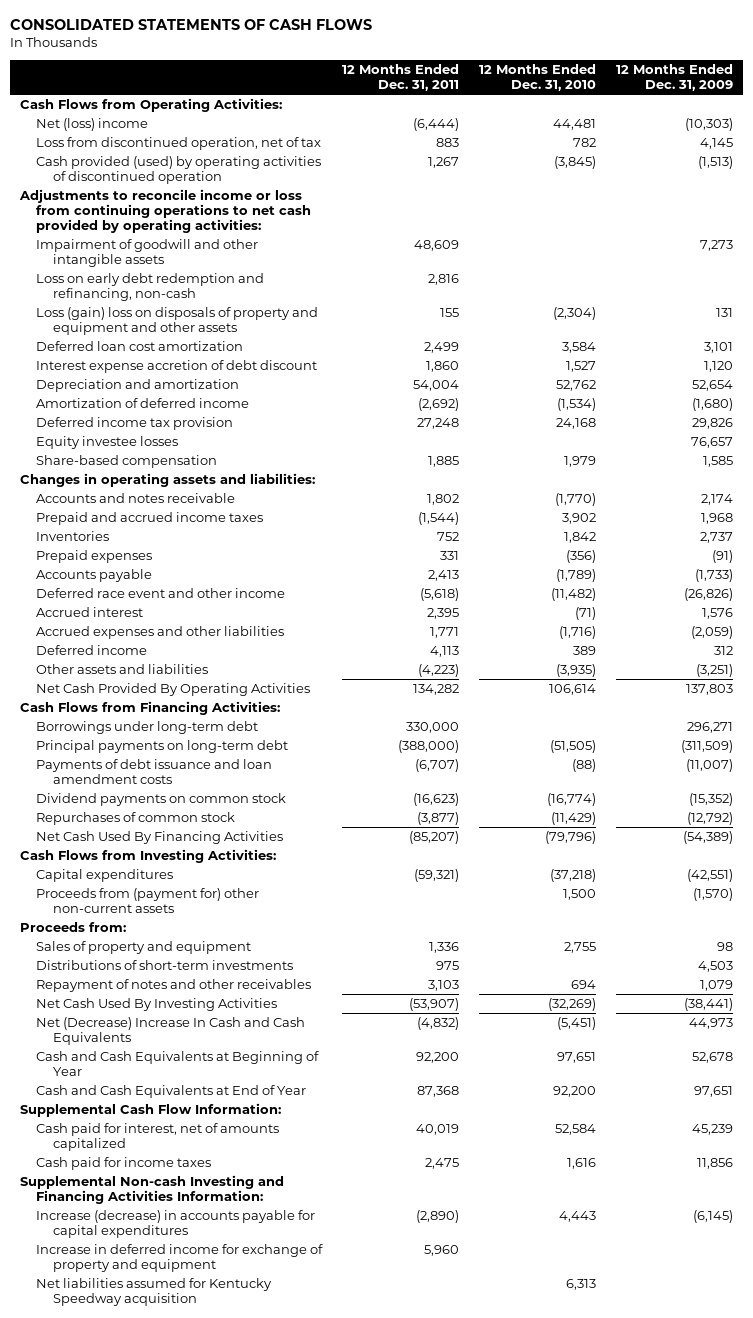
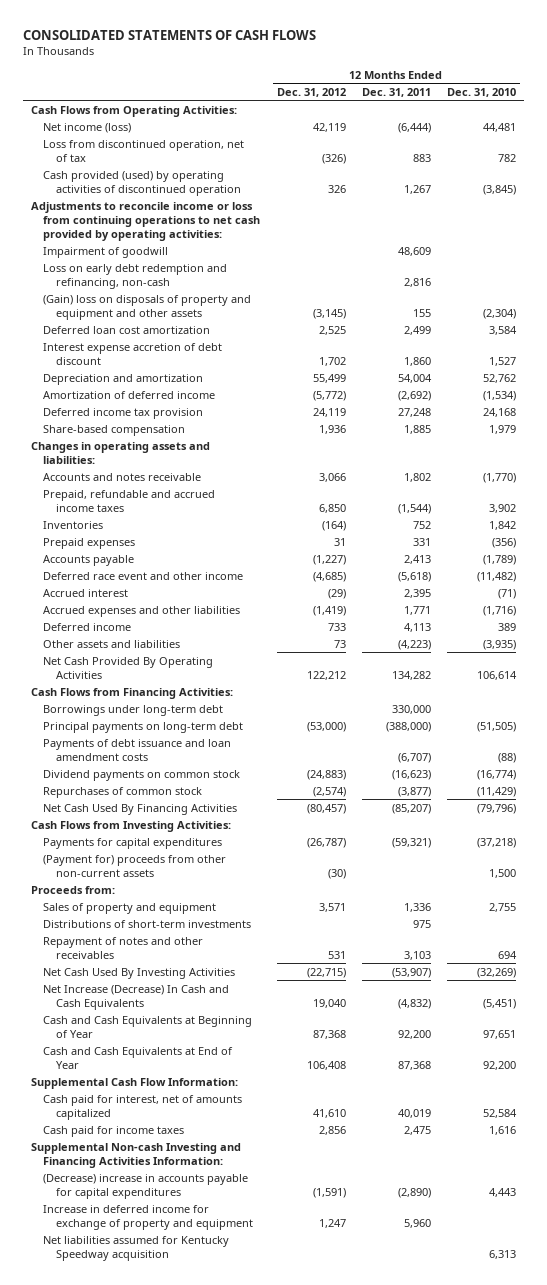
- | 12 Months Ended Dec. 31, 2011 | 12 Months Ended Dec. 31, 2010 | 12 Months Ended Dec. 31, 2009
+ | 12 Months Ended Dec. 31, 2012 | 12 Months Ended Dec. 31, 2011 | 12 Months Ended Dec. 31, 2010
- Net (loss) income | (6,444) | 44,481 | (10,303)
+ Net income (loss) | 42,119 | (6,444) | 44,481
- Impairment of goodwill and other intangible assets | 48,609 | | 7,273
+ Impairment of goodwill | | 48,609 |
- Loss (gain) loss on disposals of property and equipment and other assets | 155 | (2,304) | 131
+ (Gain) loss on disposals of property and equipment and other assets | (3,145) | 155 | (2,304)
- Equity investee losses | | | 76,657
- Prepaid and accrued income taxes | (1,544) | 3,902 | 1,968
+ Prepaid, refundable and accrued income taxes | 6,850 | (1,544) | 3,902
- Capital expenditures | (59,321) | (37,218) | (42,551)
- Proceeds from (payment for) other non-current assets | | 1,500 | (1,570)
+ Payments for capital expenditures | (26,787) | (59,321) | (37,218)
+ (Payment for) proceeds from other non-current assets | (30) | | 1,500
- Net (Decrease) Increase In Cash and Cash Equivalents | (4,832) | (5,451) | 44,973
+ Net Increase (Decrease) In Cash and Cash Equivalents | 19,040 | (4,832) | (5,451)
- Increase (decrease) in accounts payable for capital expenditures | (2,890) | 4,443 | (6,145)
+ (Decrease) increase in accounts payable for capital expenditures | (1,591) | (2,890) | 4,443

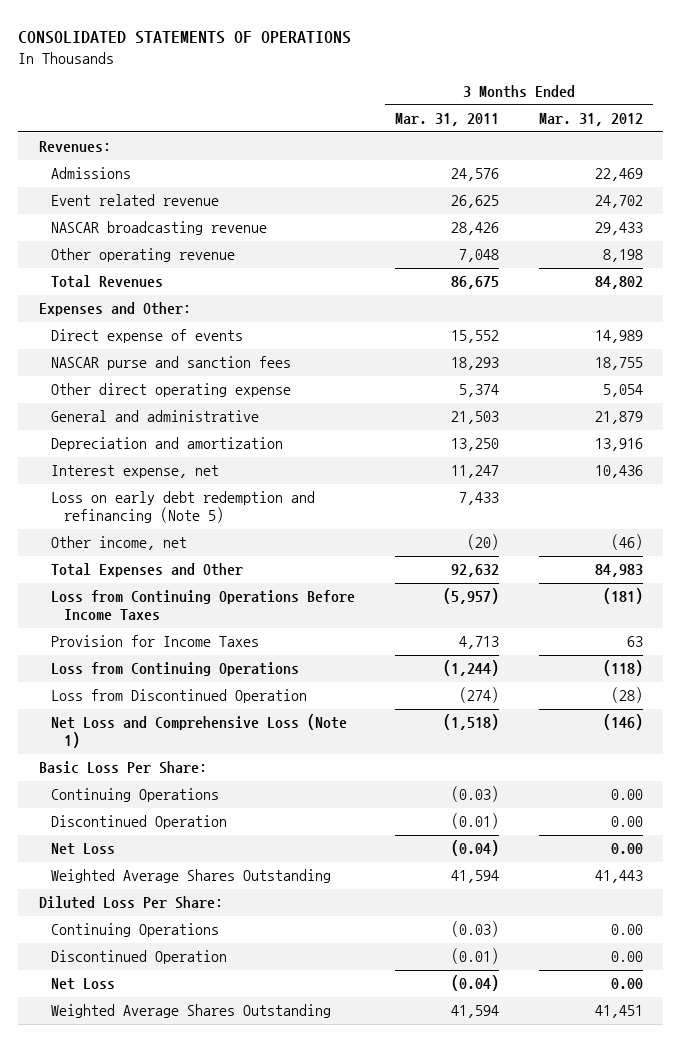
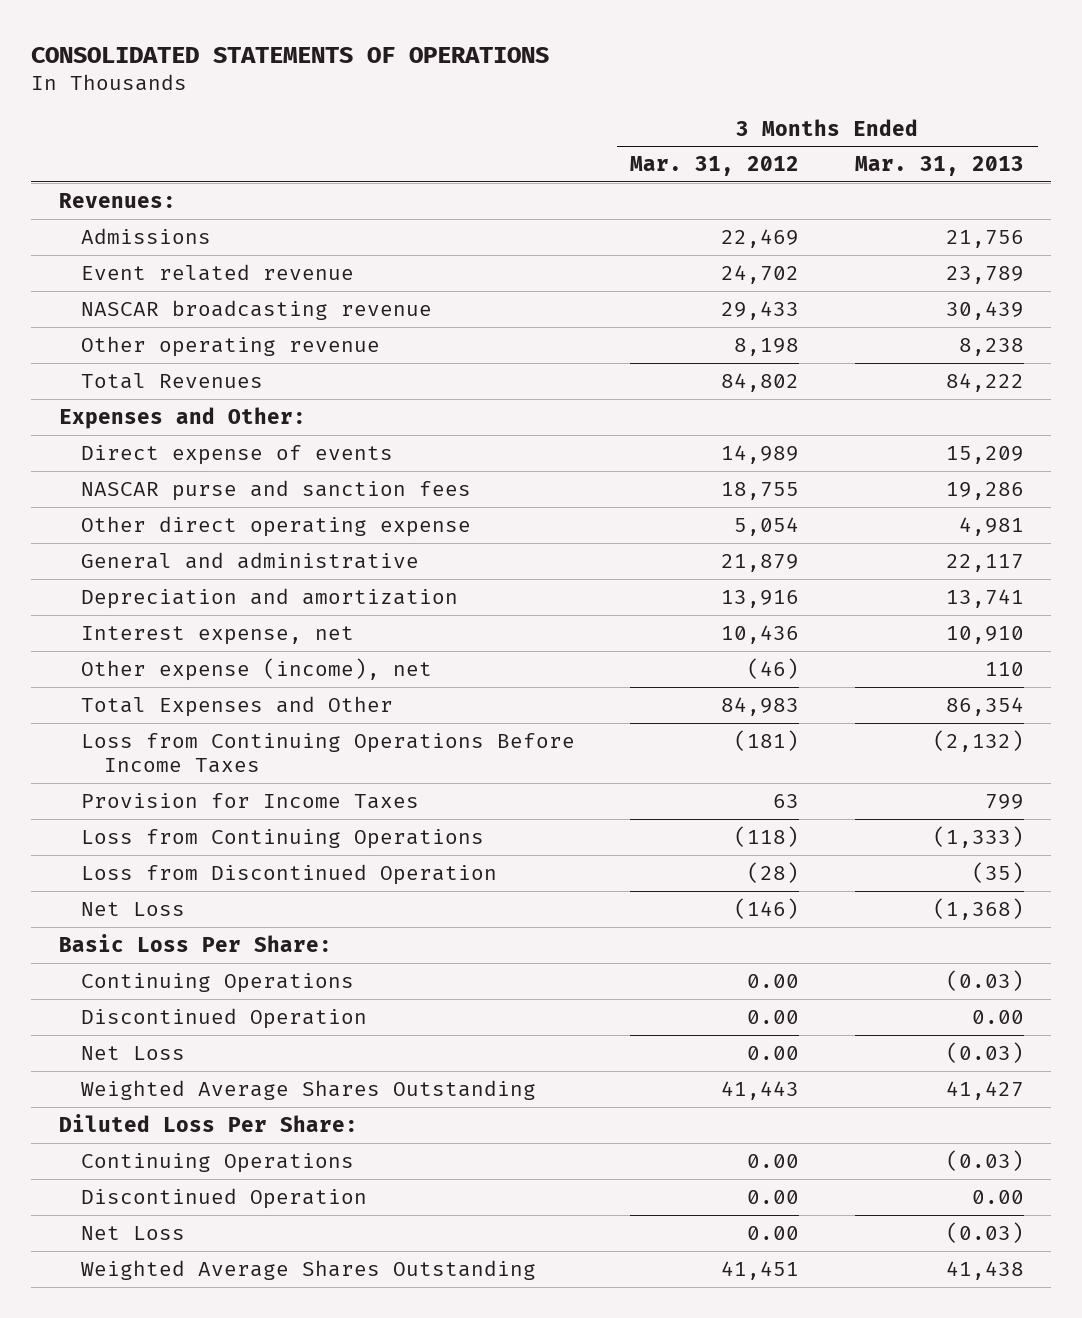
- | 3 Months Ended Mar. 31, 2011 | 3 Months Ended Mar. 31, 2012
+ | 3 Months Ended Mar. 31, 2012 | 3 Months Ended Mar. 31, 2013
- Loss on early debt redemption and refinancing (Note 5) | 7,433 |
- Other income, net | (20) | (46)
+ Other expense (income), net | (46) | 110
- Net Loss and Comprehensive Loss (Note 1) | (1,518) | (146)
+ Net Loss | (146) | (1,368)

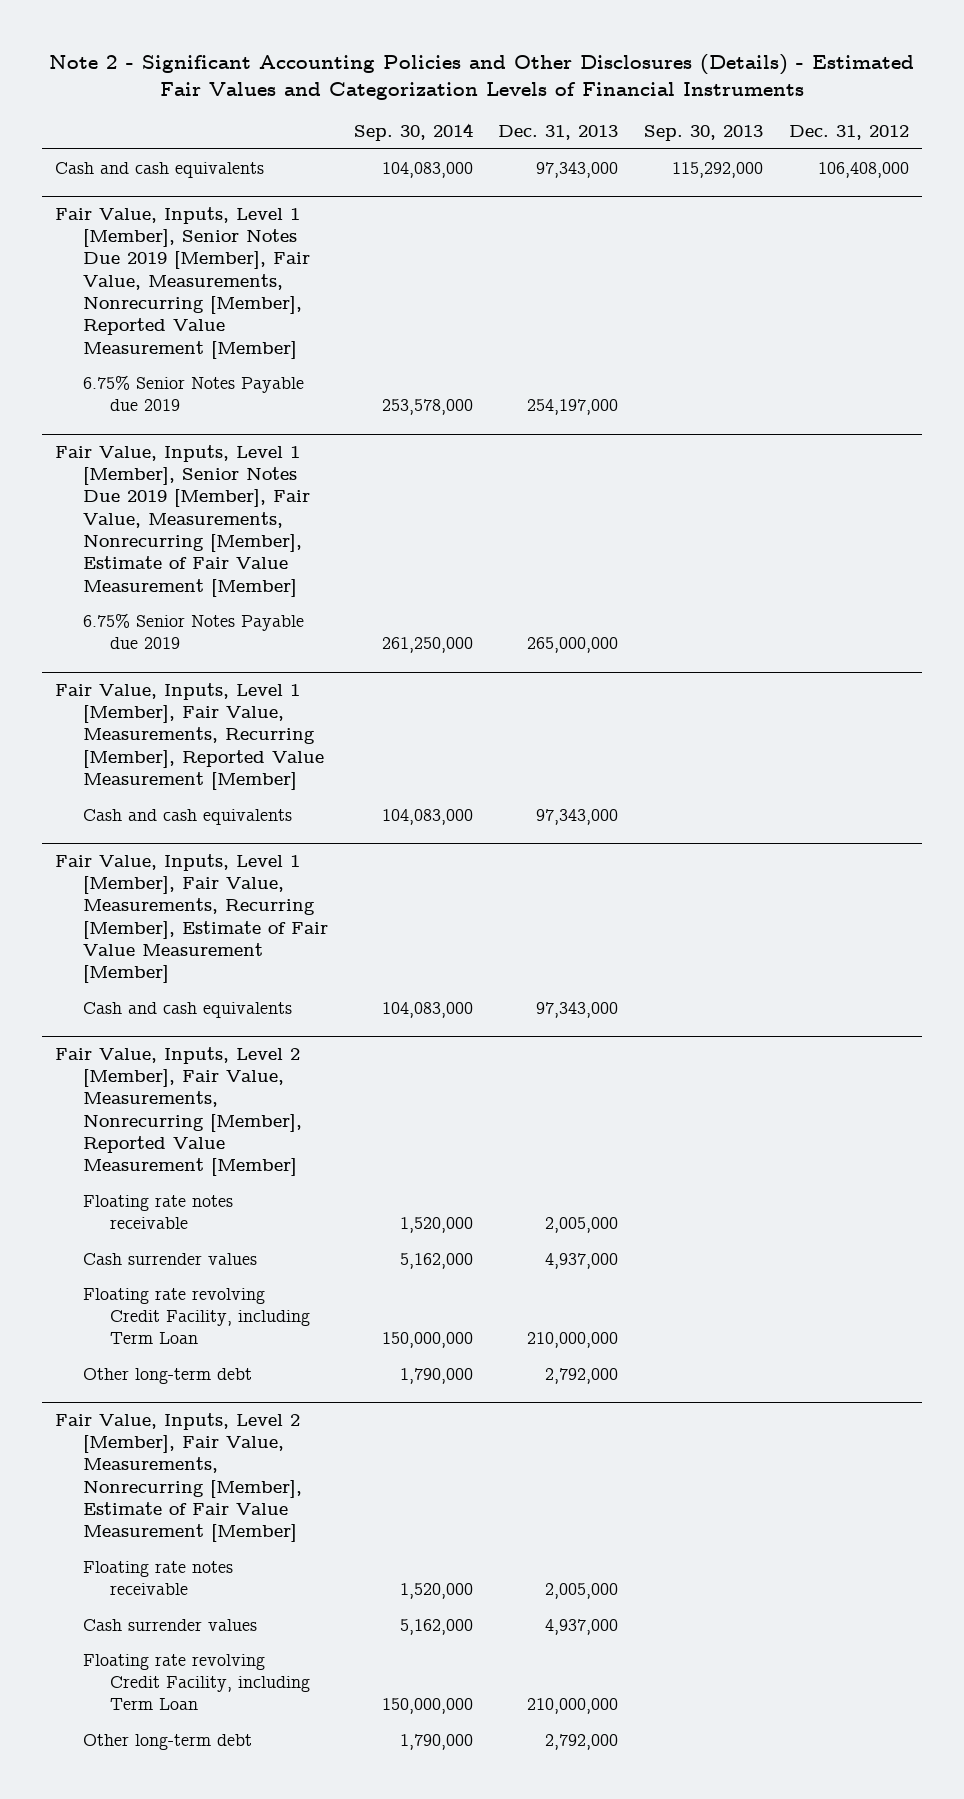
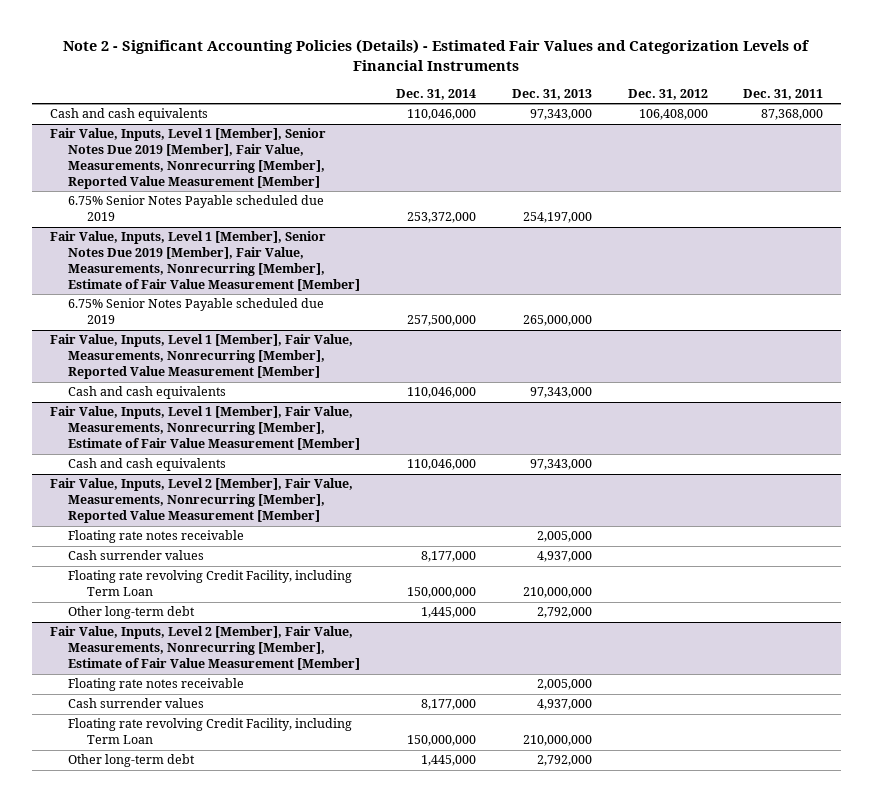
- Note 2 - Significant Accounting Policies and Other Disclosures (Details) - Estimated Fair Values and Categorization Levels of Financial Instruments
+ Note 2 - Significant Accounting Policies (Details) - Estimated Fair Values and Categorization Levels of Financial Instruments
- | Sep. 30, 2014 | Dec. 31, 2013 | Sep. 30, 2013 | Dec. 31, 2012
+ | Dec. 31, 2014 | Dec. 31, 2013 | Dec. 31, 2012 | Dec. 31, 2011
@ Fair Value, Inputs, Level 1 [Member], Senior Notes Due 2019 [Member], Fair Value, Measurements, Nonrecurring [Member], Reported Value Measurement [Member]
- 6.75% Senior Notes Payable due 2019 | 253,578,000 | 254,197,000 | |
+ 6.75% Senior Notes Payable scheduled due 2019 | 253,372,000 | 254,197,000 | |
@ Fair Value, Inputs, Level 1 [Member], Senior Notes Due 2019 [Member], Fair Value, Measurements, Nonrecurring [Member], Estimate of Fair Value Measurement [Member]
- 6.75% Senior Notes Payable due 2019 | 261,250,000 | 265,000,000 | |
- Fair Value, Inputs, Level 1 [Member], Fair Value, Measurements, Recurring [Member], Reported Value Measurement [Member]
@ Fair Value, Inputs, Level 1 [Member], Senior Notes Due 2019 [Member], Fair Value, Measurements, Nonrecurring [Member], Estimate of Fair Value Measurement [Member]
+ 6.75% Senior Notes Payable scheduled due 2019 | 257,500,000 | 265,000,000 | |
+ Fair Value, Inputs, Level 1 [Member], Fair Value, Measurements, Nonrecurring [Member], Reported Value Measurement [Member]
- Fair Value, Inputs, Level 1 [Member], Fair Value, Measurements, Recurring [Member], Estimate of Fair Value Measurement [Member]
+ Fair Value, Inputs, Level 1 [Member], Fair Value, Measurements, Nonrecurring [Member], Estimate of Fair Value Measurement [Member]

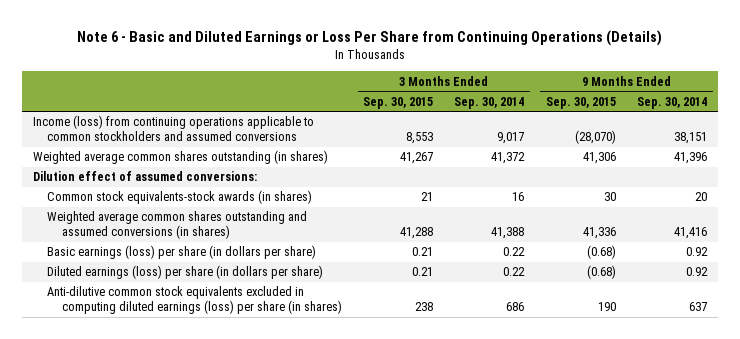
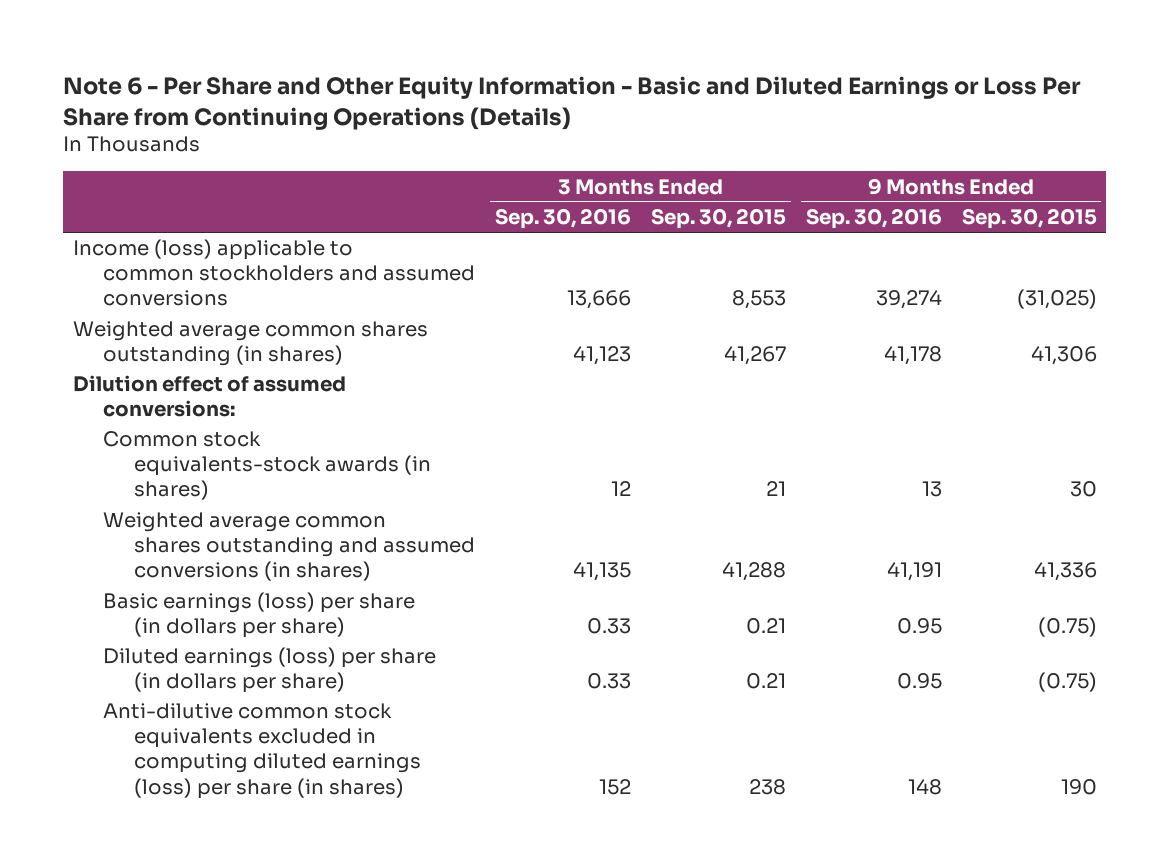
- Note 6 - Basic and Diluted Earnings or Loss Per Share from Continuing Operations (Details)
+ Note 6 - Per Share and Other Equity Information - Basic and Diluted Earnings or Loss Per Share from Continuing Operations (Details)
- | 3 Months Ended Sep. 30, 2015 | 3 Months Ended Sep. 30, 2014 | 9 Months Ended Sep. 30, 2015 | 9 Months Ended Sep. 30, 2014
+ | 3 Months Ended Sep. 30, 2016 | 3 Months Ended Sep. 30, 2015 | 9 Months Ended Sep. 30, 2016 | 9 Months Ended Sep. 30, 2015
- Income (loss) from continuing operations applicable to common stockholders and assumed conversions | 8,553 | 9,017 | (28,070) | 38,151
+ Income (loss) applicable to common stockholders and assumed conversions | 13,666 | 8,553 | 39,274 | (31,025)
- Basic earnings (loss) per share (in dollars per share) | 0.21 | 0.22 | (0.68) | 0.92
- Diluted earnings (loss) per share (in dollars per share) | 0.21 | 0.22 | (0.68) | 0.92
+ Basic earnings (loss) per share (in dollars per share) | 0.33 | 0.21 | 0.95 | (0.75)
+ Diluted earnings (loss) per share (in dollars per share) | 0.33 | 0.21 | 0.95 | (0.75)

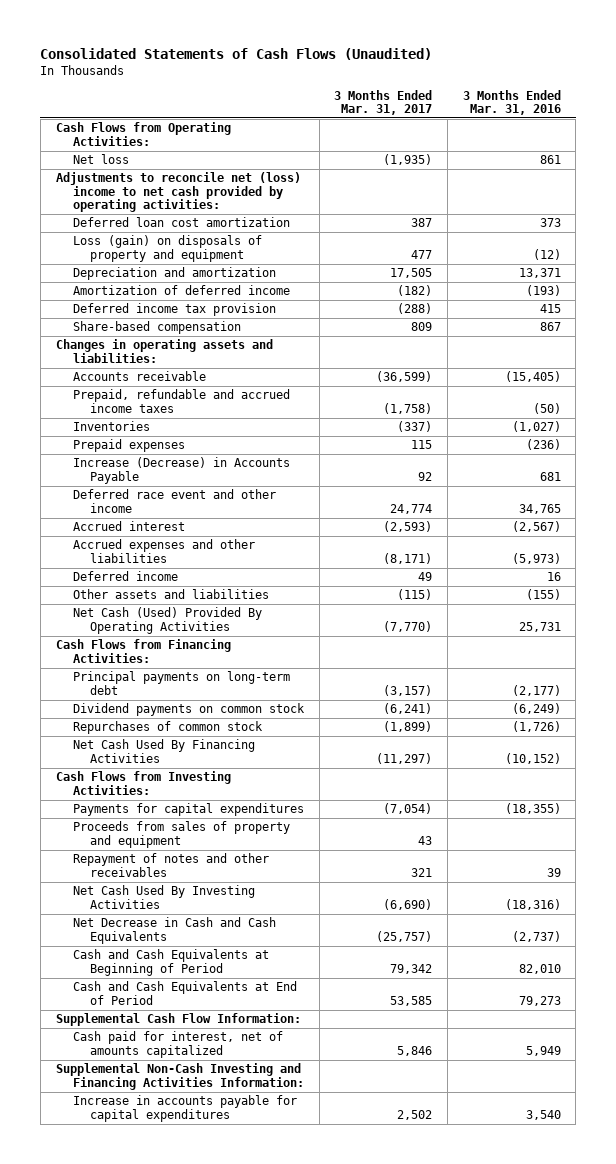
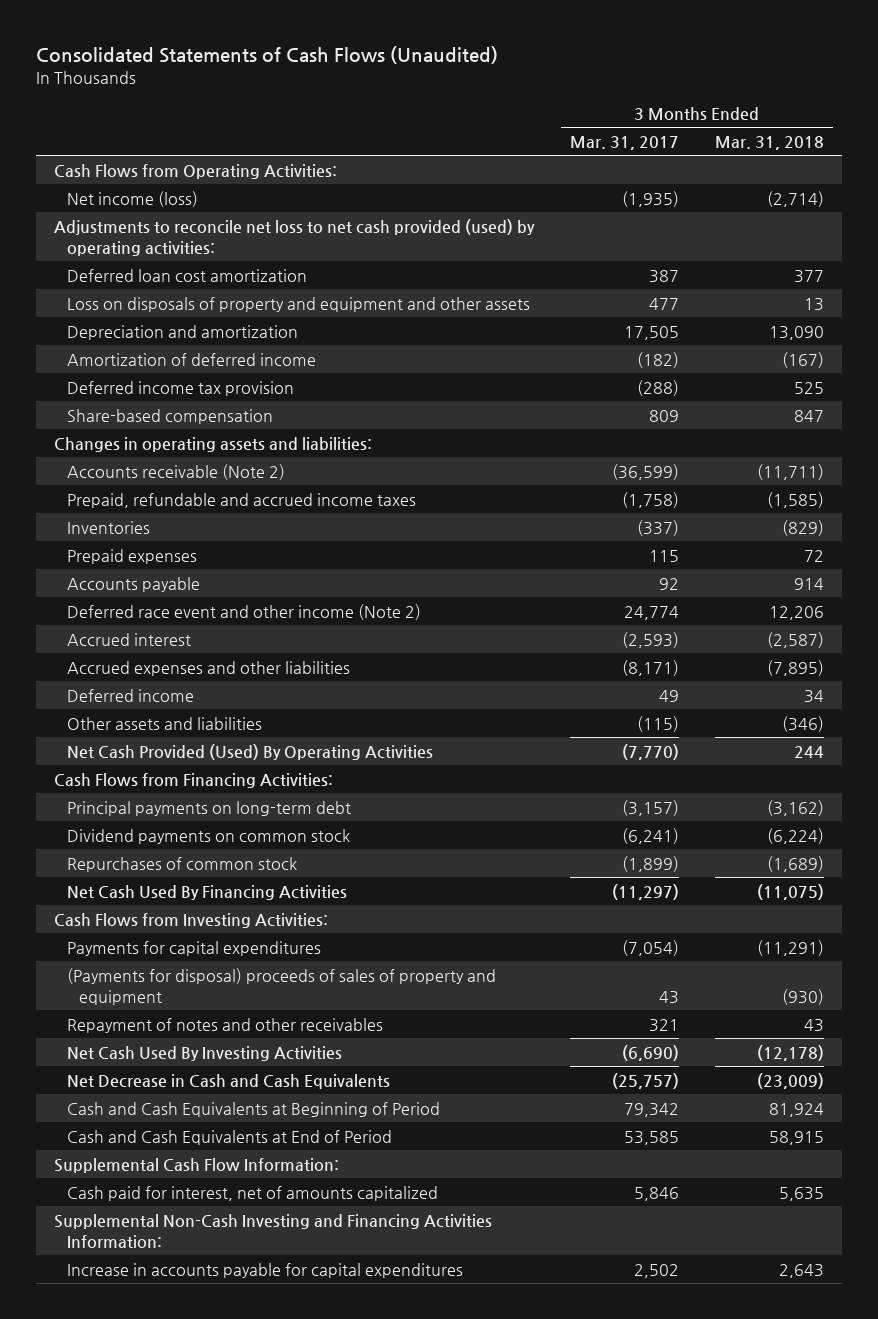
- | 3 Months Ended Mar. 31, 2017 | 3 Months Ended Mar. 31, 2016
+ | 3 Months Ended Mar. 31, 2017 | 3 Months Ended Mar. 31, 2018
- Net loss | (1,935) | 861
- Adjustments to reconcile net (loss) income to net cash provided by operating activities:
+ Net income (loss) | (1,935) | (2,714)
+ Adjustments to reconcile net loss to net cash provided (used) by operating activities:
- Loss (gain) on disposals of property and equipment | 477 | (12)
+ Loss on disposals of property and equipment and other assets | 477 | 13
- Accounts receivable | (36,599) | (15,405)
+ Accounts receivable (Note 2) | (36,599) | (11,711)
- Increase (Decrease) in Accounts Payable | 92 | 681
- Deferred race event and other income | 24,774 | 34,765
+ Accounts payable | 92 | 914
+ Deferred race event and other income (Note 2) | 24,774 | 12,206
- Net Cash (Used) Provided By Operating Activities | (7,770) | 25,731
+ Net Cash Provided (Used) By Operating Activities | (7,770) | 244
- Proceeds from sales of property and equipment | 43 |
+ (Payments for disposal) proceeds of sales of property and equipment | 43 | (930)

